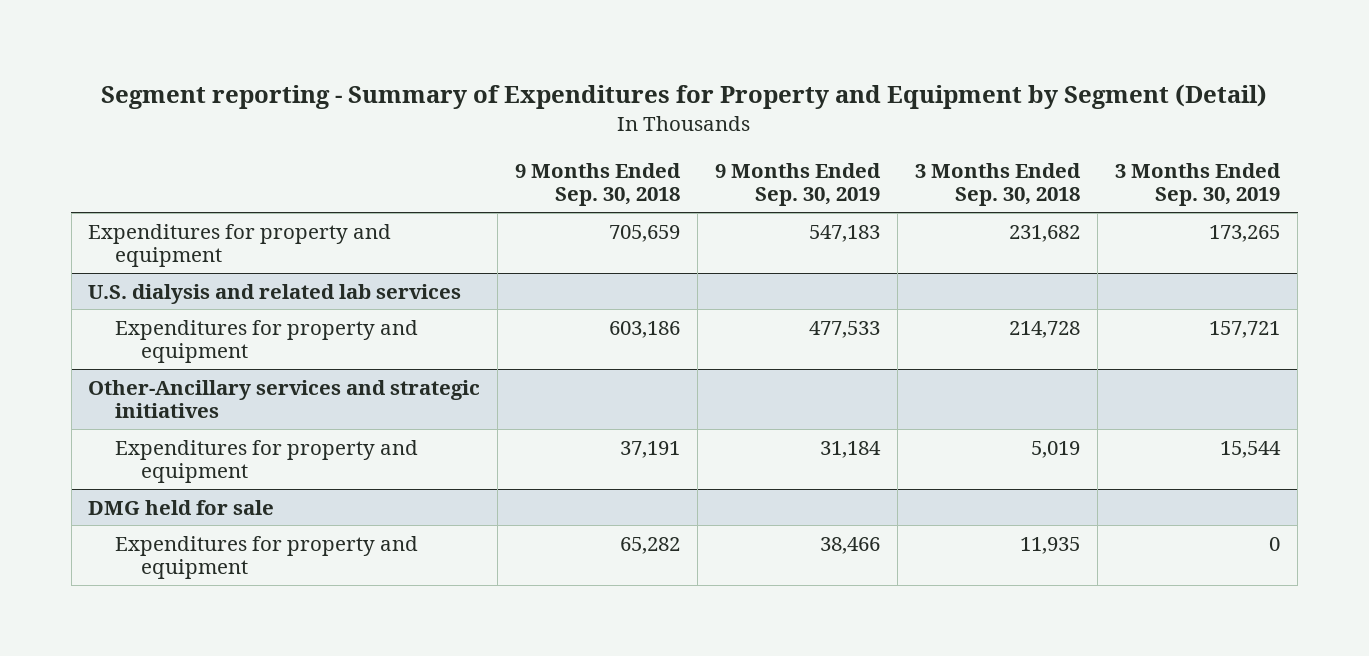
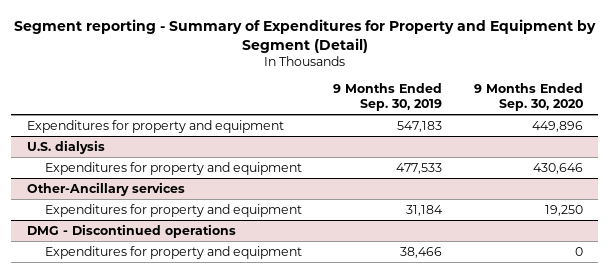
- | 9 Months Ended Sep. 30, 2018 | 9 Months Ended Sep. 30, 2019 | 3 Months Ended Sep. 30, 2018 | 3 Months Ended Sep. 30, 2019
+ | 9 Months Ended Sep. 30, 2019 | 9 Months Ended Sep. 30, 2020
- U.S. dialysis and related lab services
+ U.S. dialysis
- Other-Ancillary services and strategic initiatives
+ Other-Ancillary services
- DMG held for sale
+ DMG - Discontinued operations

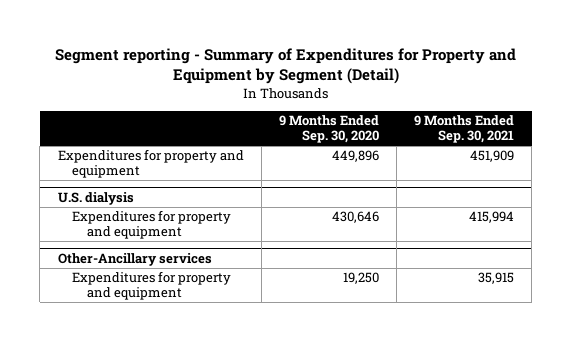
- | 9 Months Ended Sep. 30, 2019 | 9 Months Ended Sep. 30, 2020
+ | 9 Months Ended Sep. 30, 2020 | 9 Months Ended Sep. 30, 2021
- DMG - Discontinued operations
- Expenditures for property and equipment | 38,466 | 0

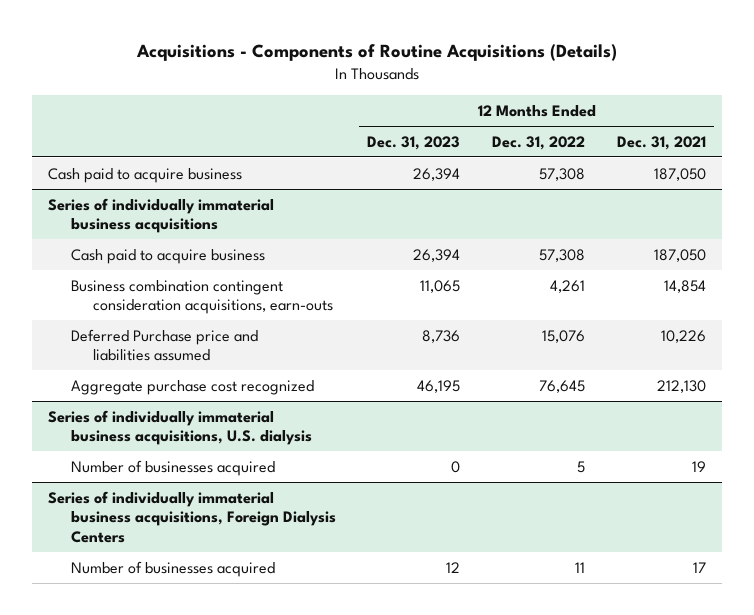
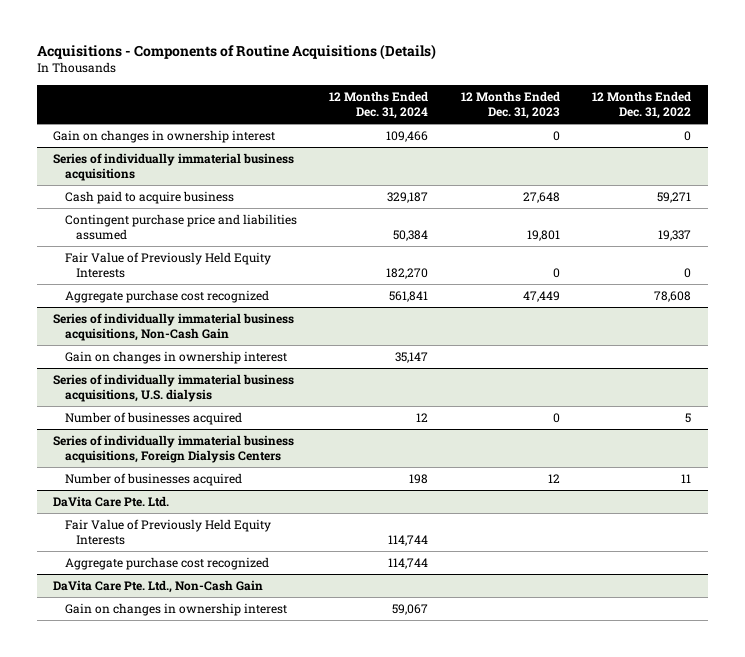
- | 12 Months Ended Dec. 31, 2023 | 12 Months Ended Dec. 31, 2022 | 12 Months Ended Dec. 31, 2021
+ | 12 Months Ended Dec. 31, 2024 | 12 Months Ended Dec. 31, 2023 | 12 Months Ended Dec. 31, 2022
- Cash paid to acquire business | 26,394 | 57,308 | 187,050
+ Gain on changes in ownership interest | 109,466 | 0 | 0
@ Series of individually immaterial business acquisitions
- Cash paid to acquire business | 26,394 | 57,308 | 187,050
- Business combination contingent consideration acquisitions, earn-outs | 11,065 | 4,261 | 14,854
- Deferred Purchase price and liabilities assumed | 8,736 | 15,076 | 10,226
- Aggregate purchase cost recognized | 46,195 | 76,645 | 212,130
+ Cash paid to acquire business | 329,187 | 27,648 | 59,271
+ Contingent purchase price and liabilities assumed | 50,384 | 19,801 | 19,337
+ Fair Value of Previously Held Equity Interests | 182,270 | 0 | 0
+ Aggregate purchase cost recognized | 561,841 | 47,449 | 78,608
+ Series of individually immaterial business acquisitions, Non-Cash Gain
+ Gain on changes in ownership interest | 35,147 | |
+ DaVita Care Pte. Ltd.
+ Fair Value of Previously Held Equity Interests | 114,744 | |
+ Aggregate purchase cost recognized | 114,744 | |
+ DaVita Care Pte. Ltd., Non-Cash Gain
+ Gain on changes in ownership interest | 59,067 | |

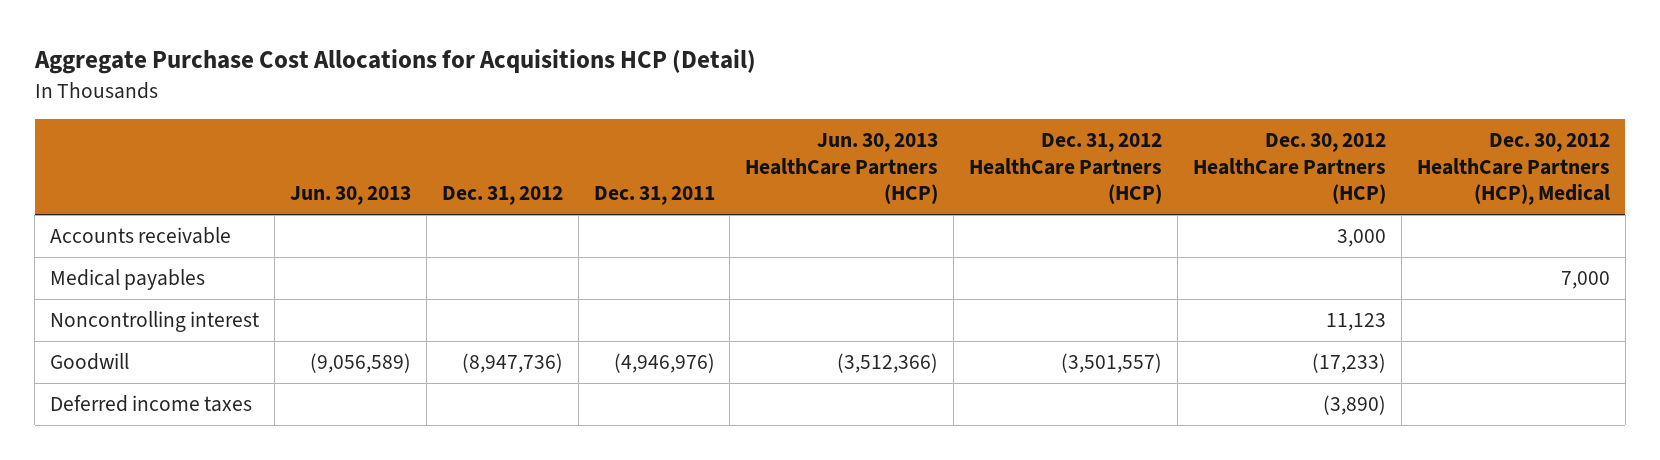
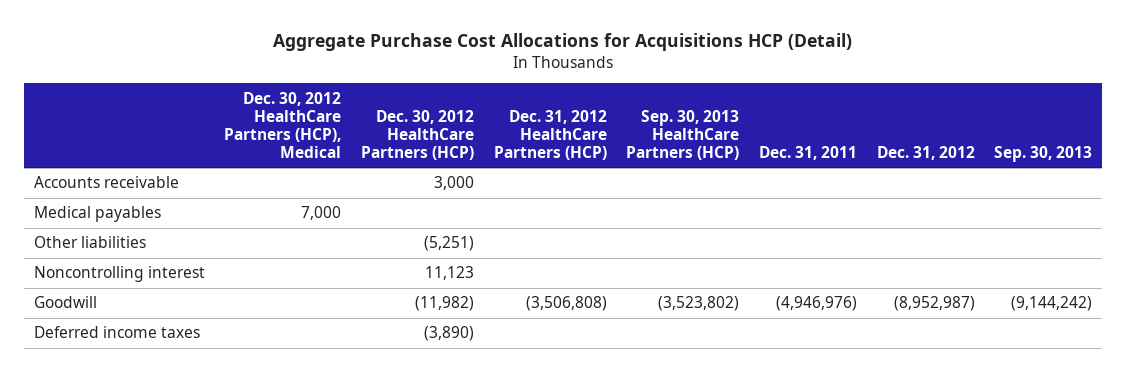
- | Jun. 30, 2013 | Dec. 31, 2012 | Dec. 31, 2011 | Jun. 30, 2013 HealthCare Partners (HCP) | Dec. 31, 2012 HealthCare Partners (HCP) | Dec. 30, 2012 HealthCare Partners (HCP) | Dec. 30, 2012 HealthCare Partners (HCP), Medical
+ | Dec. 30, 2012 HealthCare Partners (HCP), Medical | Dec. 30, 2012 HealthCare Partners (HCP) | Dec. 31, 2012 HealthCare Partners (HCP) | Sep. 30, 2013 HealthCare Partners (HCP) | Dec. 31, 2011 | Dec. 31, 2012 | Sep. 30, 2013
+ Other liabilities | | (5,251) | | | | |
- Goodwill | (9,056,589) | (8,947,736) | (4,946,976) | (3,512,366) | (3,501,557) | (17,233) |
+ Goodwill | | (11,982) | (3,506,808) | (3,523,802) | (4,946,976) | (8,952,987) | (9,144,242)

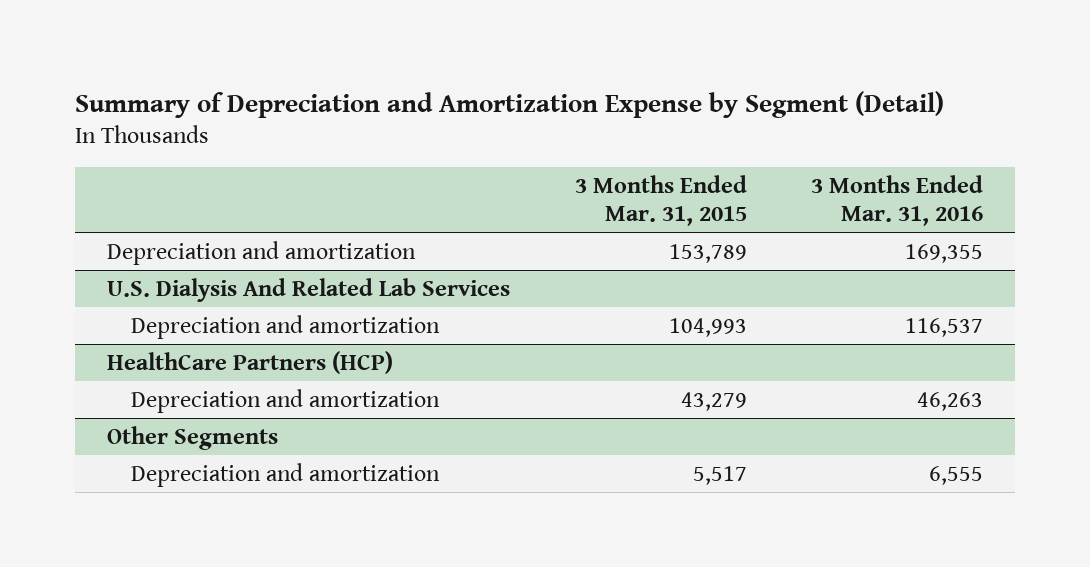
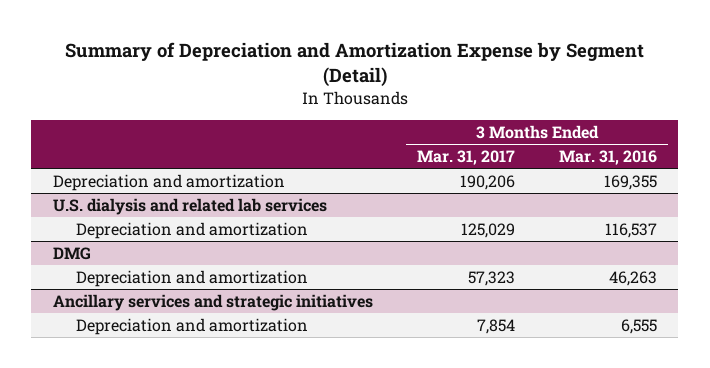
- | 3 Months Ended Mar. 31, 2015 | 3 Months Ended Mar. 31, 2016
+ | 3 Months Ended Mar. 31, 2017 | 3 Months Ended Mar. 31, 2016
- U.S. Dialysis And Related Lab Services
+ U.S. dialysis and related lab services
- HealthCare Partners (HCP)
+ DMG
- Other Segments
+ Ancillary services and strategic initiatives

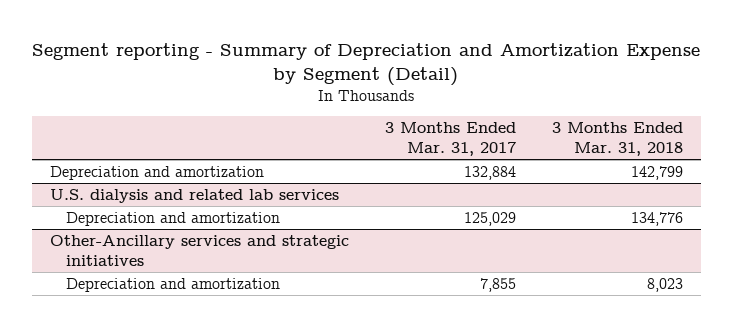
- Summary of Depreciation and Amortization Expense by Segment (Detail)
+ Segment reporting - Summary of Depreciation and Amortization Expense by Segment (Detail)
- | 3 Months Ended Mar. 31, 2017 | 3 Months Ended Mar. 31, 2016
+ | 3 Months Ended Mar. 31, 2017 | 3 Months Ended Mar. 31, 2018
- Depreciation and amortization | 190,206 | 169,355
+ Depreciation and amortization | 132,884 | 142,799
- DMG
- Depreciation and amortization | 57,323 | 46,263
- Ancillary services and strategic initiatives
- Depreciation and amortization | 7,854 | 6,555
+ Other-Ancillary services and strategic initiatives
+ Depreciation and amortization | 7,855 | 8,023

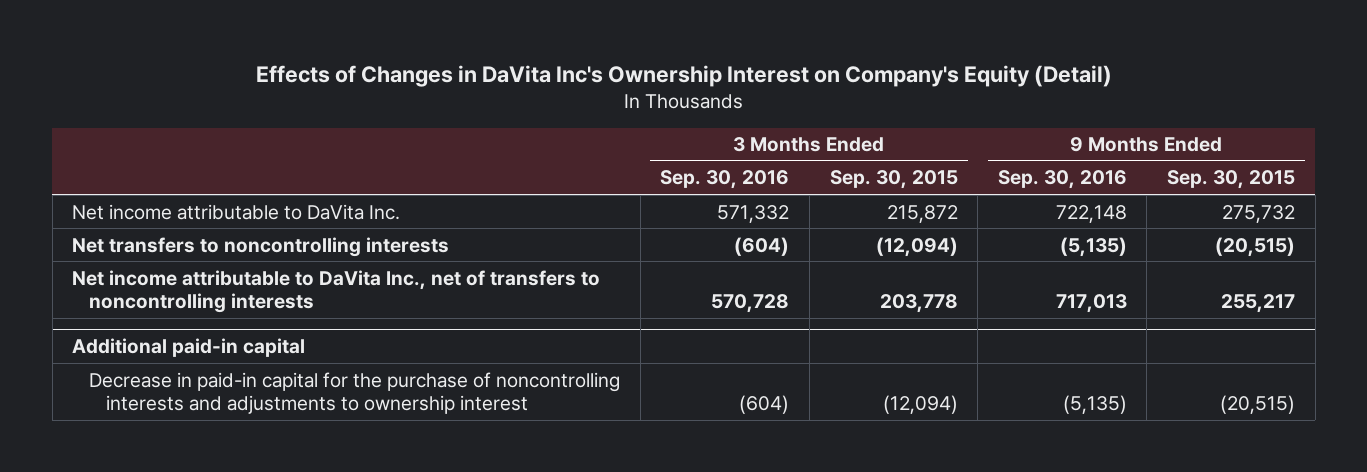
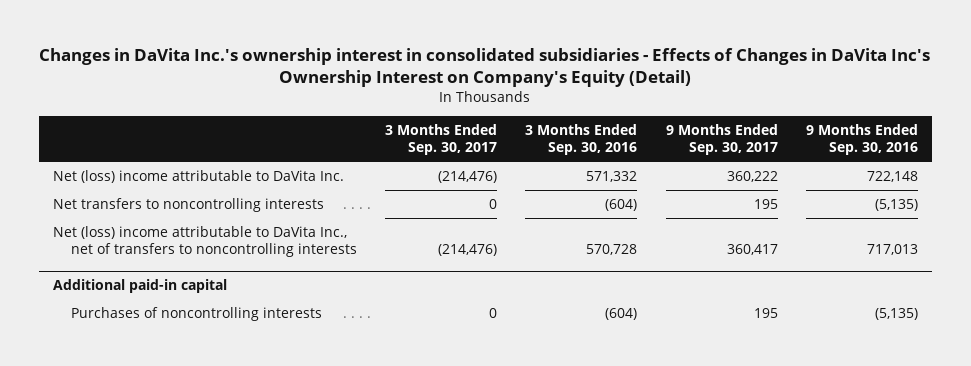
- Effects of Changes in DaVita Inc's Ownership Interest on Company's Equity (Detail)
+ Changes in DaVita Inc.'s ownership interest in consolidated subsidiaries - Effects of Changes in DaVita Inc's Ownership Interest on Company's Equity (Detail)
- | 3 Months Ended Sep. 30, 2016 | 3 Months Ended Sep. 30, 2015 | 9 Months Ended Sep. 30, 2016 | 9 Months Ended Sep. 30, 2015
+ | 3 Months Ended Sep. 30, 2017 | 3 Months Ended Sep. 30, 2016 | 9 Months Ended Sep. 30, 2017 | 9 Months Ended Sep. 30, 2016
- Net income attributable to DaVita Inc. | 571,332 | 215,872 | 722,148 | 275,732
+ Net (loss) income attributable to DaVita Inc. | (214,476) | 571,332 | 360,222 | 722,148
- Net income attributable to DaVita Inc., net of transfers to noncontrolling interests | 570,728 | 203,778 | 717,013 | 255,217
+ Net (loss) income attributable to DaVita Inc., net of transfers to noncontrolling interests | (214,476) | 570,728 | 360,417 | 717,013
@ Additional paid-in capital
- Decrease in paid-in capital for the purchase of noncontrolling interests and adjustments to ownership interest | (604) | (12,094) | (5,135) | (20,515)
+ Purchases of noncontrolling interests | 0 | (604) | 195 | (5,135)

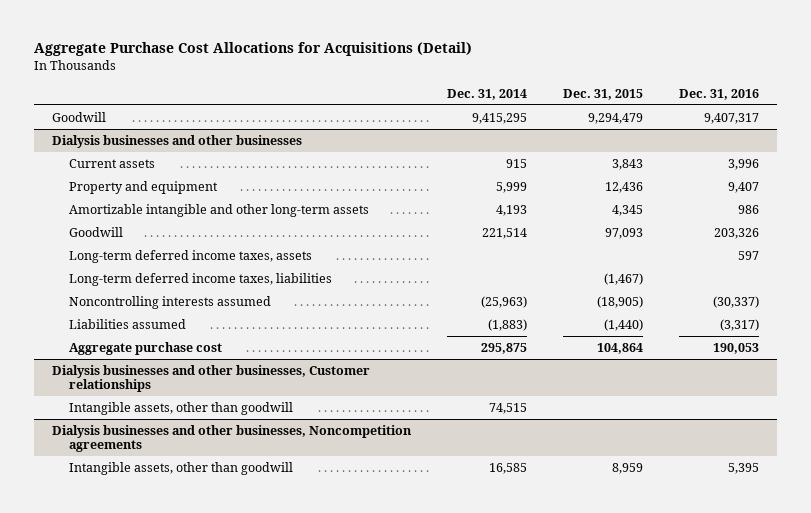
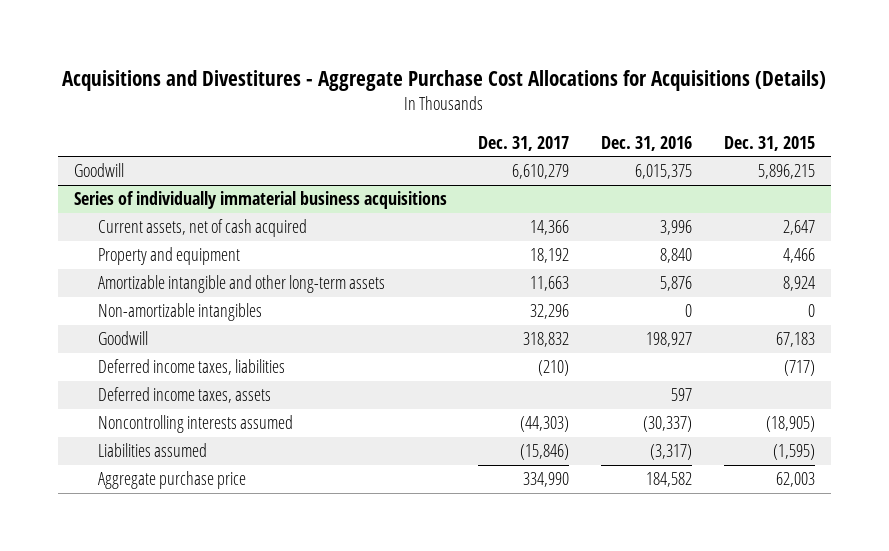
- Aggregate Purchase Cost Allocations for Acquisitions (Detail)
+ Acquisitions and Divestitures - Aggregate Purchase Cost Allocations for Acquisitions (Details)
- | Dec. 31, 2014 | Dec. 31, 2015 | Dec. 31, 2016
+ | Dec. 31, 2017 | Dec. 31, 2016 | Dec. 31, 2015
- Goodwill | 9,415,295 | 9,294,479 | 9,407,317
- Dialysis businesses and other businesses
- Current assets | 915 | 3,843 | 3,996
- Property and equipment | 5,999 | 12,436 | 9,407
- Amortizable intangible and other long-term assets | 4,193 | 4,345 | 986
- Goodwill | 221,514 | 97,093 | 203,326
- Long-term deferred income taxes, assets | | | 597
- Long-term deferred income taxes, liabilities | | (1,467) |
+ Goodwill | 6,610,279 | 6,015,375 | 5,896,215
+ Series of individually immaterial business acquisitions
+ Current assets, net of cash acquired | 14,366 | 3,996 | 2,647
+ Property and equipment | 18,192 | 8,840 | 4,466
+ Amortizable intangible and other long-term assets | 11,663 | 5,876 | 8,924
+ Non-amortizable intangibles | 32,296 | 0 | 0
+ Goodwill | 318,832 | 198,927 | 67,183
+ Deferred income taxes, liabilities | (210) | | (717)
+ Deferred income taxes, assets | | 597 |
- Liabilities assumed | (1,883) | (1,440) | (3,317)
- Aggregate purchase cost | 295,875 | 104,864 | 190,053
- Dialysis businesses and other businesses, Customer relationships
- Intangible assets, other than goodwill | 74,515 | |
- Dialysis businesses and other businesses, Noncompetition agreements
- Intangible assets, other than goodwill | 16,585 | 8,959 | 5,395
+ Liabilities assumed | (15,846) | (3,317) | (1,595)
+ Aggregate purchase price | 334,990 | 184,582 | 62,003

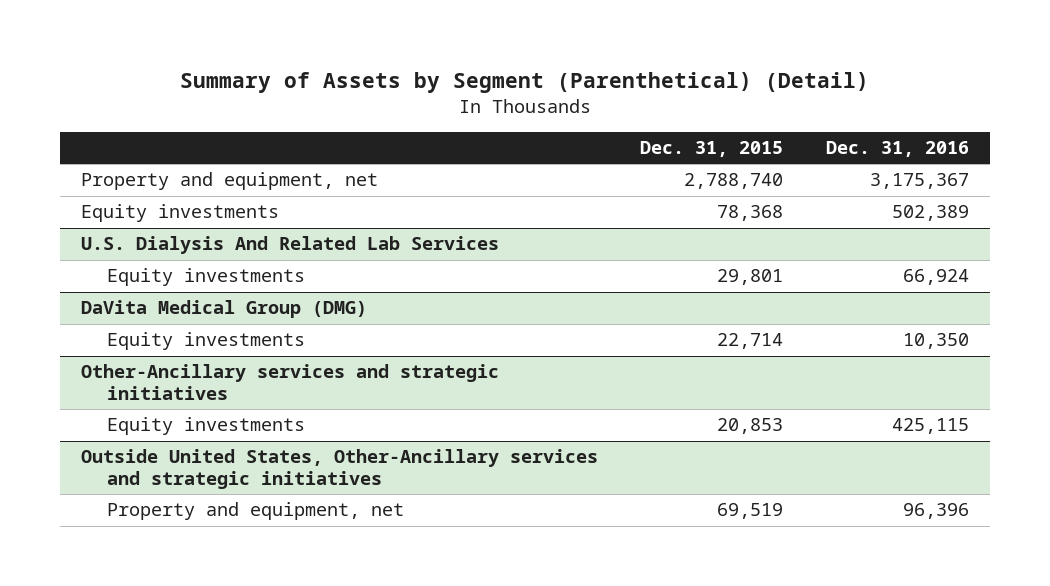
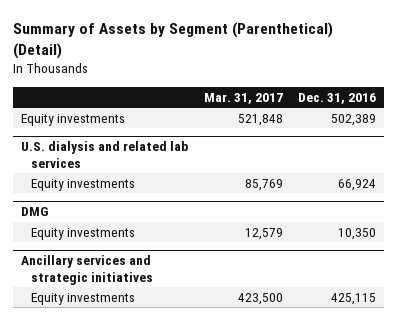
- | Dec. 31, 2015 | Dec. 31, 2016
+ | Mar. 31, 2017 | Dec. 31, 2016
- Property and equipment, net | 2,788,740 | 3,175,367
- U.S. Dialysis And Related Lab Services
+ U.S. dialysis and related lab services
- DaVita Medical Group (DMG)
+ DMG
- Other-Ancillary services and strategic initiatives
+ Ancillary services and strategic initiatives
- Outside United States, Other-Ancillary services and strategic initiatives
- Property and equipment, net | 69,519 | 96,396

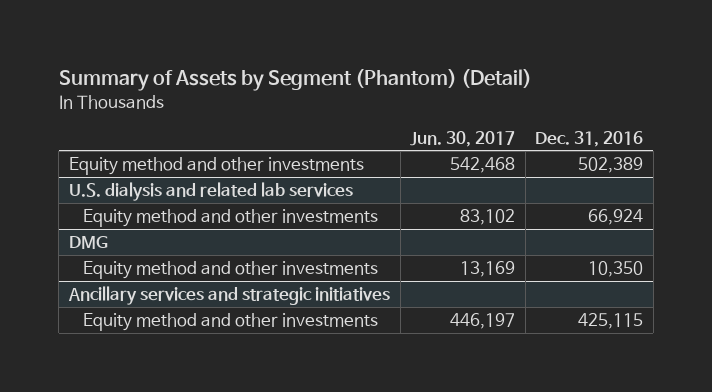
- Summary of Assets by Segment (Parenthetical) (Detail)
+ Summary of Assets by Segment (Phantom) (Detail)
- | Mar. 31, 2017 | Dec. 31, 2016
+ | Jun. 30, 2017 | Dec. 31, 2016
- Equity investments | 521,848 | 502,389
+ Equity method and other investments | 542,468 | 502,389
@ U.S. dialysis and related lab services
- Equity investments | 85,769 | 66,924
+ Equity method and other investments | 83,102 | 66,924
@ DMG
- Equity investments | 12,579 | 10,350
+ Equity method and other investments | 13,169 | 10,350
@ Ancillary services and strategic initiatives
- Equity investments | 423,500 | 425,115
+ Equity method and other investments | 446,197 | 425,115

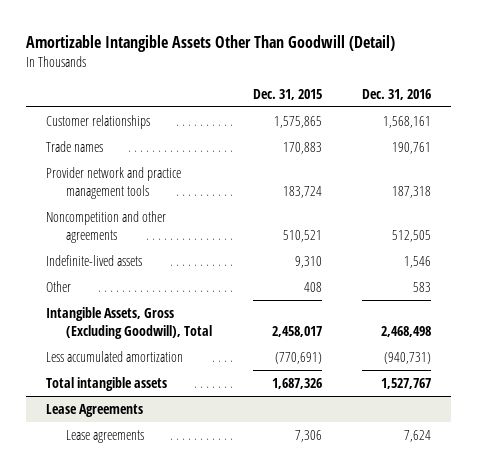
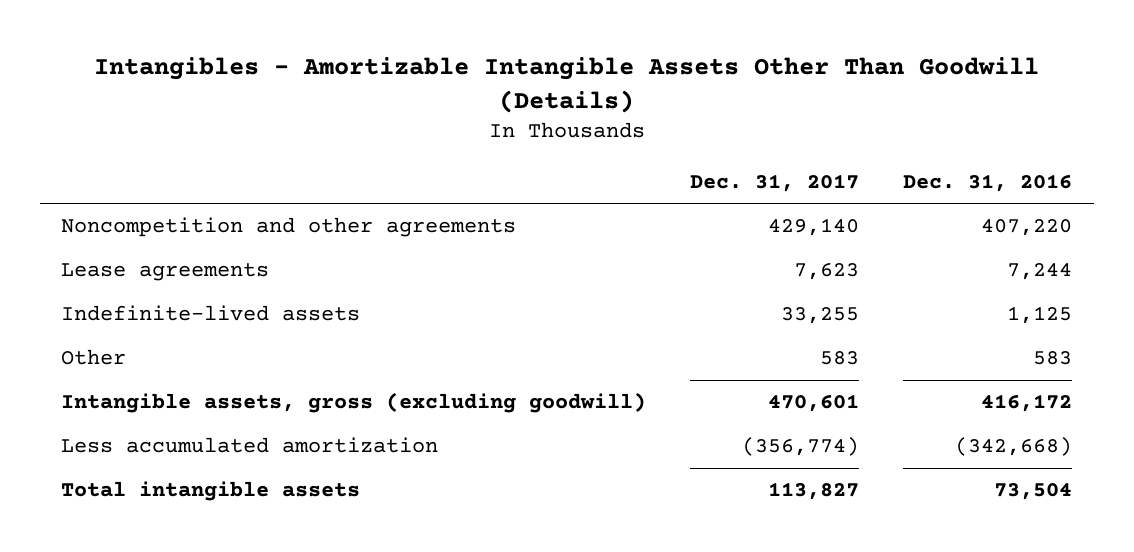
- Amortizable Intangible Assets Other Than Goodwill (Detail)
+ Intangibles - Amortizable Intangible Assets Other Than Goodwill (Details)
- | Dec. 31, 2015 | Dec. 31, 2016
+ | Dec. 31, 2017 | Dec. 31, 2016
- Customer relationships | 1,575,865 | 1,568,161
- Trade names | 170,883 | 190,761
- Provider network and practice management tools | 183,724 | 187,318
- Noncompetition and other agreements | 510,521 | 512,505
- Indefinite-lived assets | 9,310 | 1,546
+ Noncompetition and other agreements | 429,140 | 407,220
+ Lease agreements | 7,623 | 7,244
+ Indefinite-lived assets | 33,255 | 1,125
- Intangible Assets, Gross (Excluding Goodwill), Total | 2,458,017 | 2,468,498
- Less accumulated amortization | (770,691) | (940,731)
- Total intangible assets | 1,687,326 | 1,527,767
- Lease Agreements
- Lease agreements | 7,306 | 7,624
+ Intangible assets, gross (excluding goodwill) | 470,601 | 416,172
+ Less accumulated amortization | (356,774) | (342,668)
+ Total intangible assets | 113,827 | 73,504

